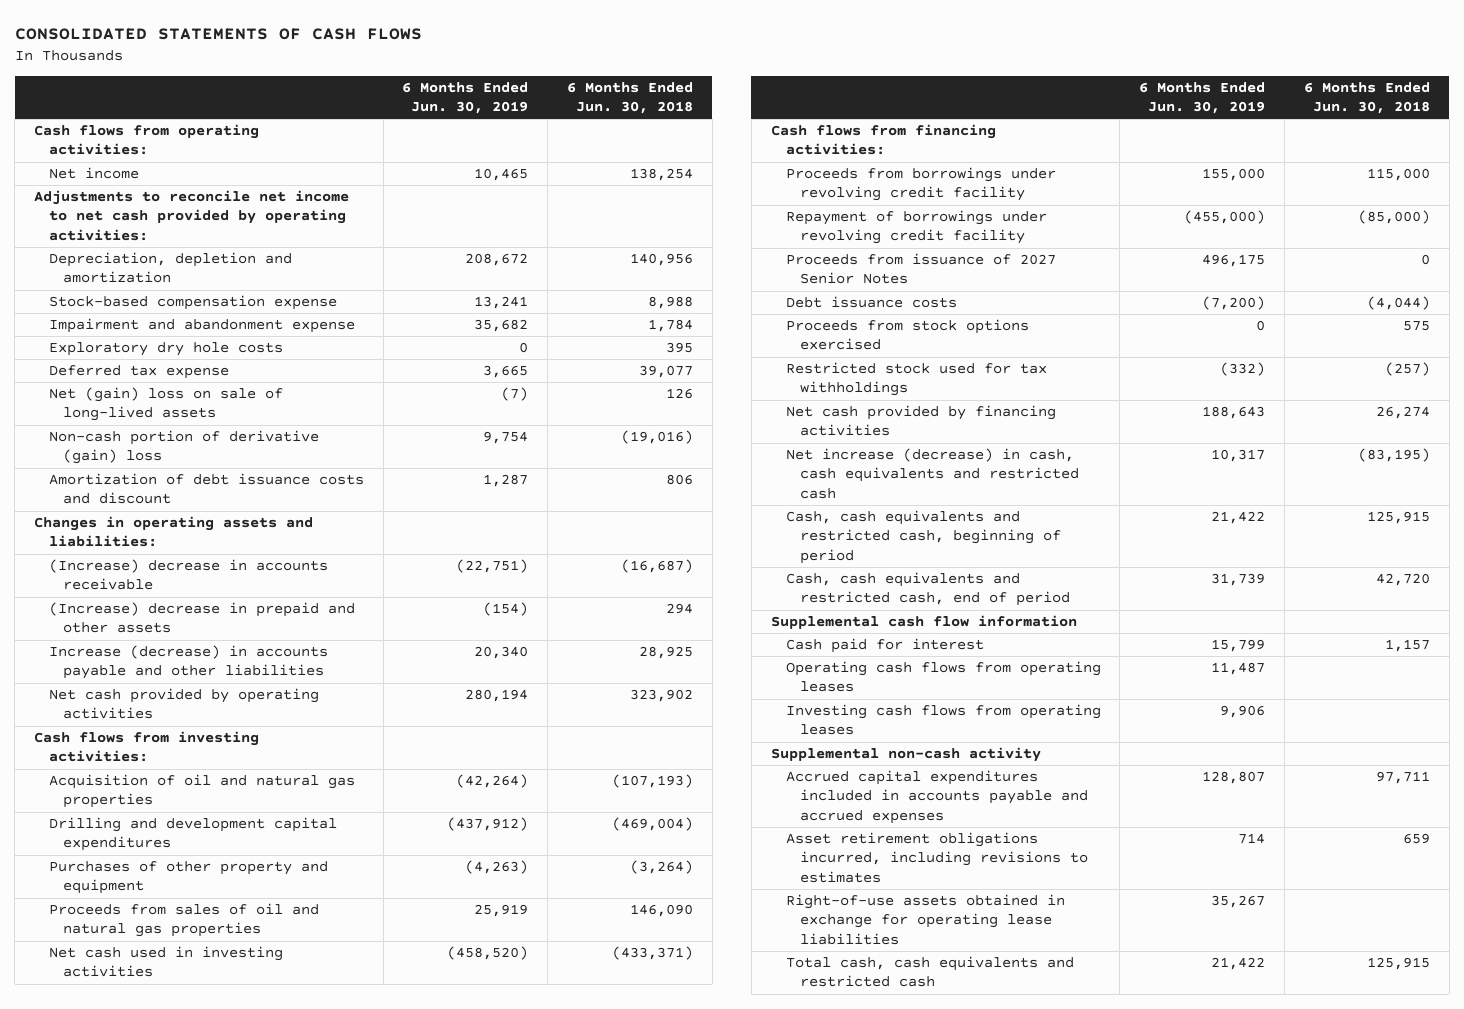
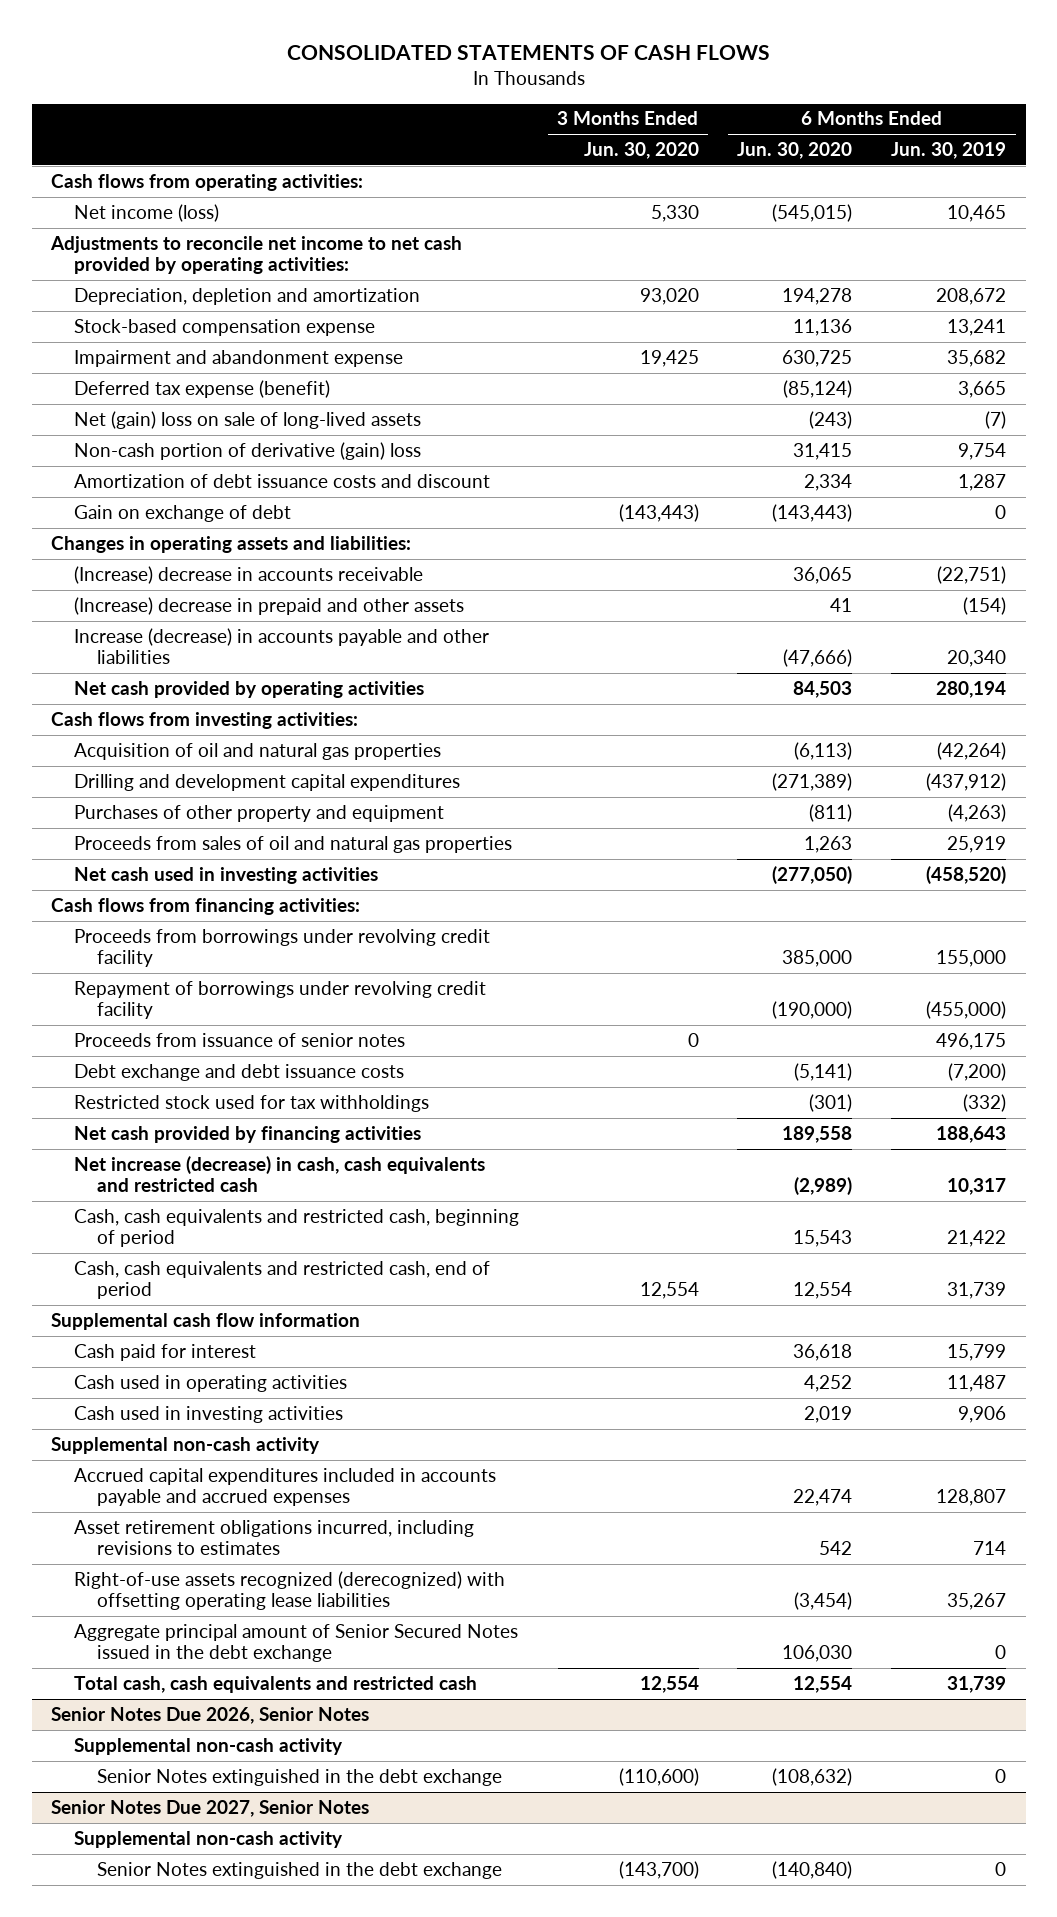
- | 6 Months Ended Jun. 30, 2019 | 6 Months Ended Jun. 30, 2018
+ | 3 Months Ended Jun. 30, 2020 | 6 Months Ended Jun. 30, 2020 | 6 Months Ended Jun. 30, 2019
- Net income | 10,465 | 138,254
+ Net income (loss) | 5,330 | (545,015) | 10,465
- Exploratory dry hole costs | 0 | 395
- Deferred tax expense | 3,665 | 39,077
+ Deferred tax expense (benefit) | | (85,124) | 3,665
+ Gain on exchange of debt | (143,443) | (143,443) | 0
- Proceeds from issuance of 2027 Senior Notes | 496,175 | 0
- Debt issuance costs | (7,200) | (4,044)
- Proceeds from stock options exercised | 0 | 575
+ Proceeds from issuance of senior notes | 0 | | 496,175
+ Debt exchange and debt issuance costs | | (5,141) | (7,200)
- Operating cash flows from operating leases | 11,487 |
- Investing cash flows from operating leases | 9,906 |
+ Cash used in operating activities | | 4,252 | 11,487
+ Cash used in investing activities | | 2,019 | 9,906
- Right-of-use assets obtained in exchange for operating lease liabilities | 35,267 |
- Total cash, cash equivalents and restricted cash | 21,422 | 125,915
+ Right-of-use assets recognized (derecognized) with offsetting operating lease liabilities | | (3,454) | 35,267
+ Aggregate principal amount of Senior Secured Notes issued in the debt exchange | | 106,030 | 0
+ Total cash, cash equivalents and restricted cash | 12,554 | 12,554 | 31,739
+ Senior Notes Due 2026, Senior Notes
+ Supplemental non-cash activity
+ Senior Notes extinguished in the debt exchange | (110,600) | (108,632) | 0
+ Senior Notes Due 2027, Senior Notes
+ Supplemental non-cash activity
+ Senior Notes extinguished in the debt exchange | (143,700) | (140,840) | 0

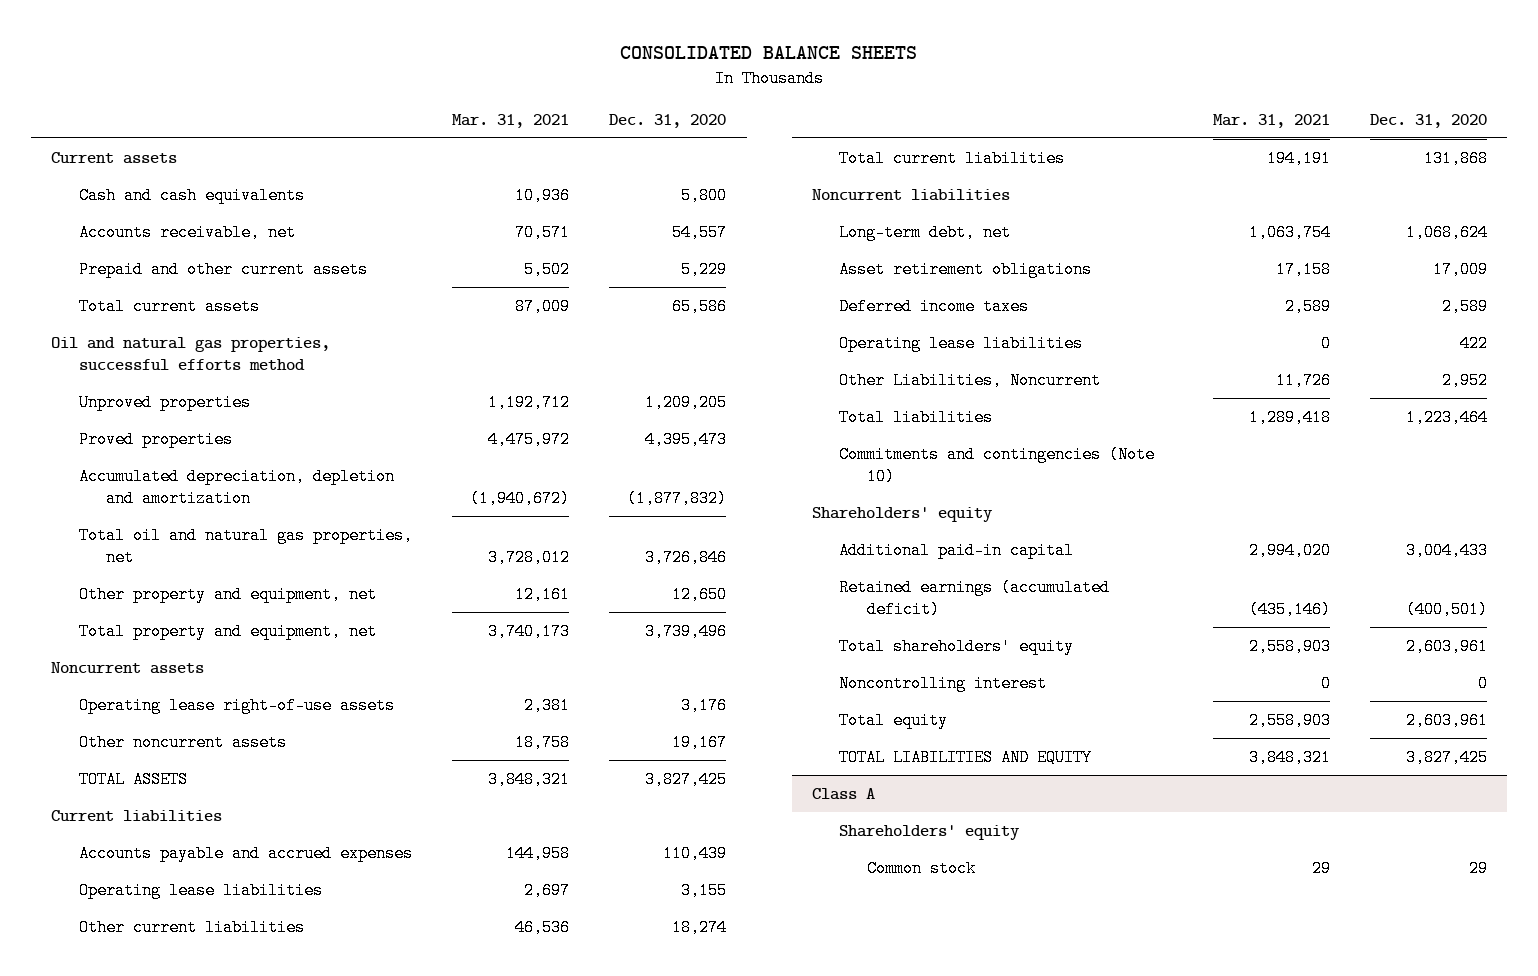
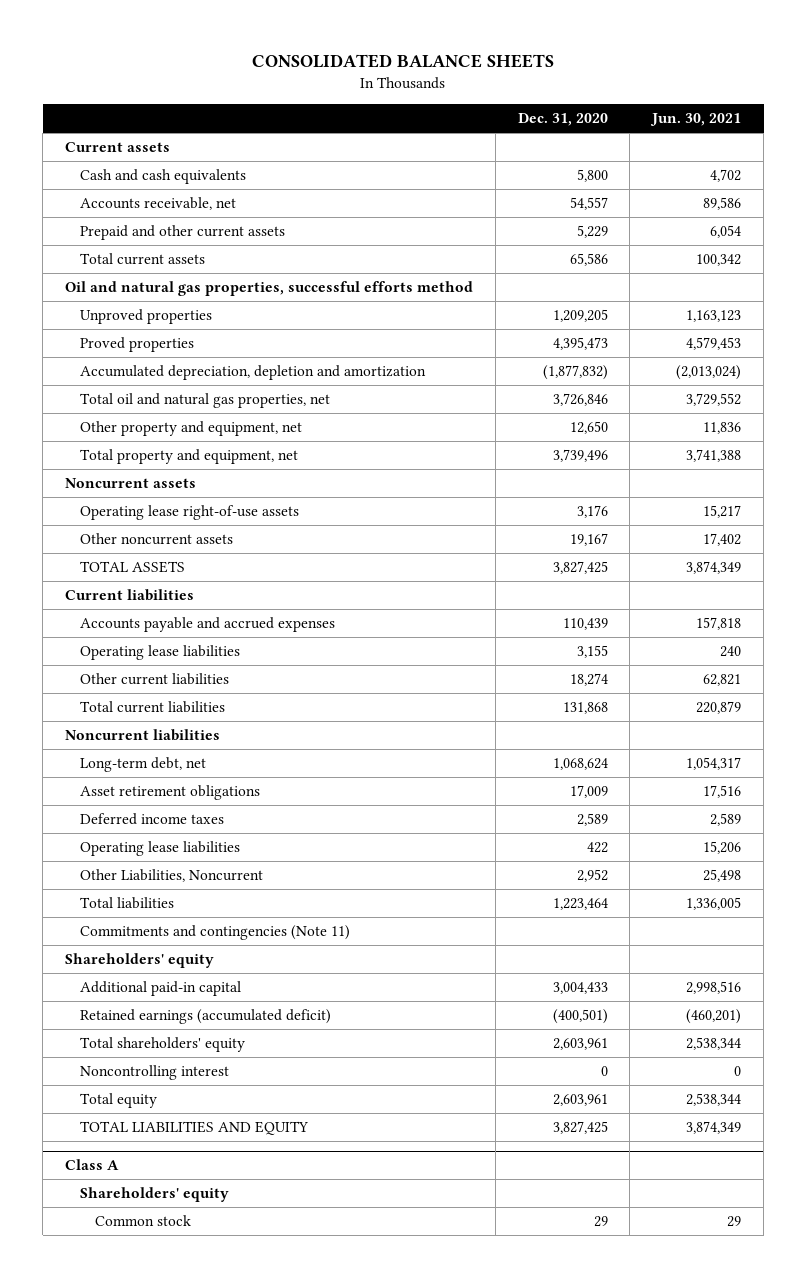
- | Mar. 31, 2021 | Dec. 31, 2020
+ | Dec. 31, 2020 | Jun. 30, 2021
- Commitments and contingencies (Note 10)
+ Commitments and contingencies (Note 11)

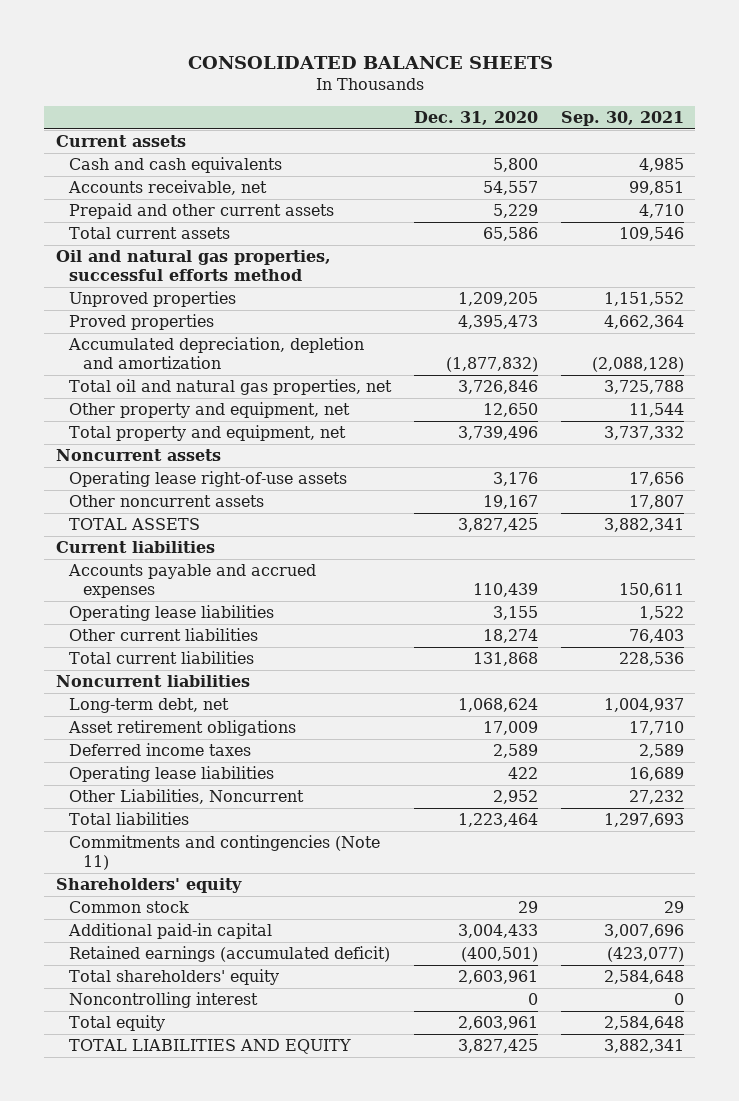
- | Dec. 31, 2020 | Jun. 30, 2021
+ | Dec. 31, 2020 | Sep. 30, 2021
+ Common stock | 29 | 29
- Class A
- Shareholders' equity
- Common stock | 29 | 29

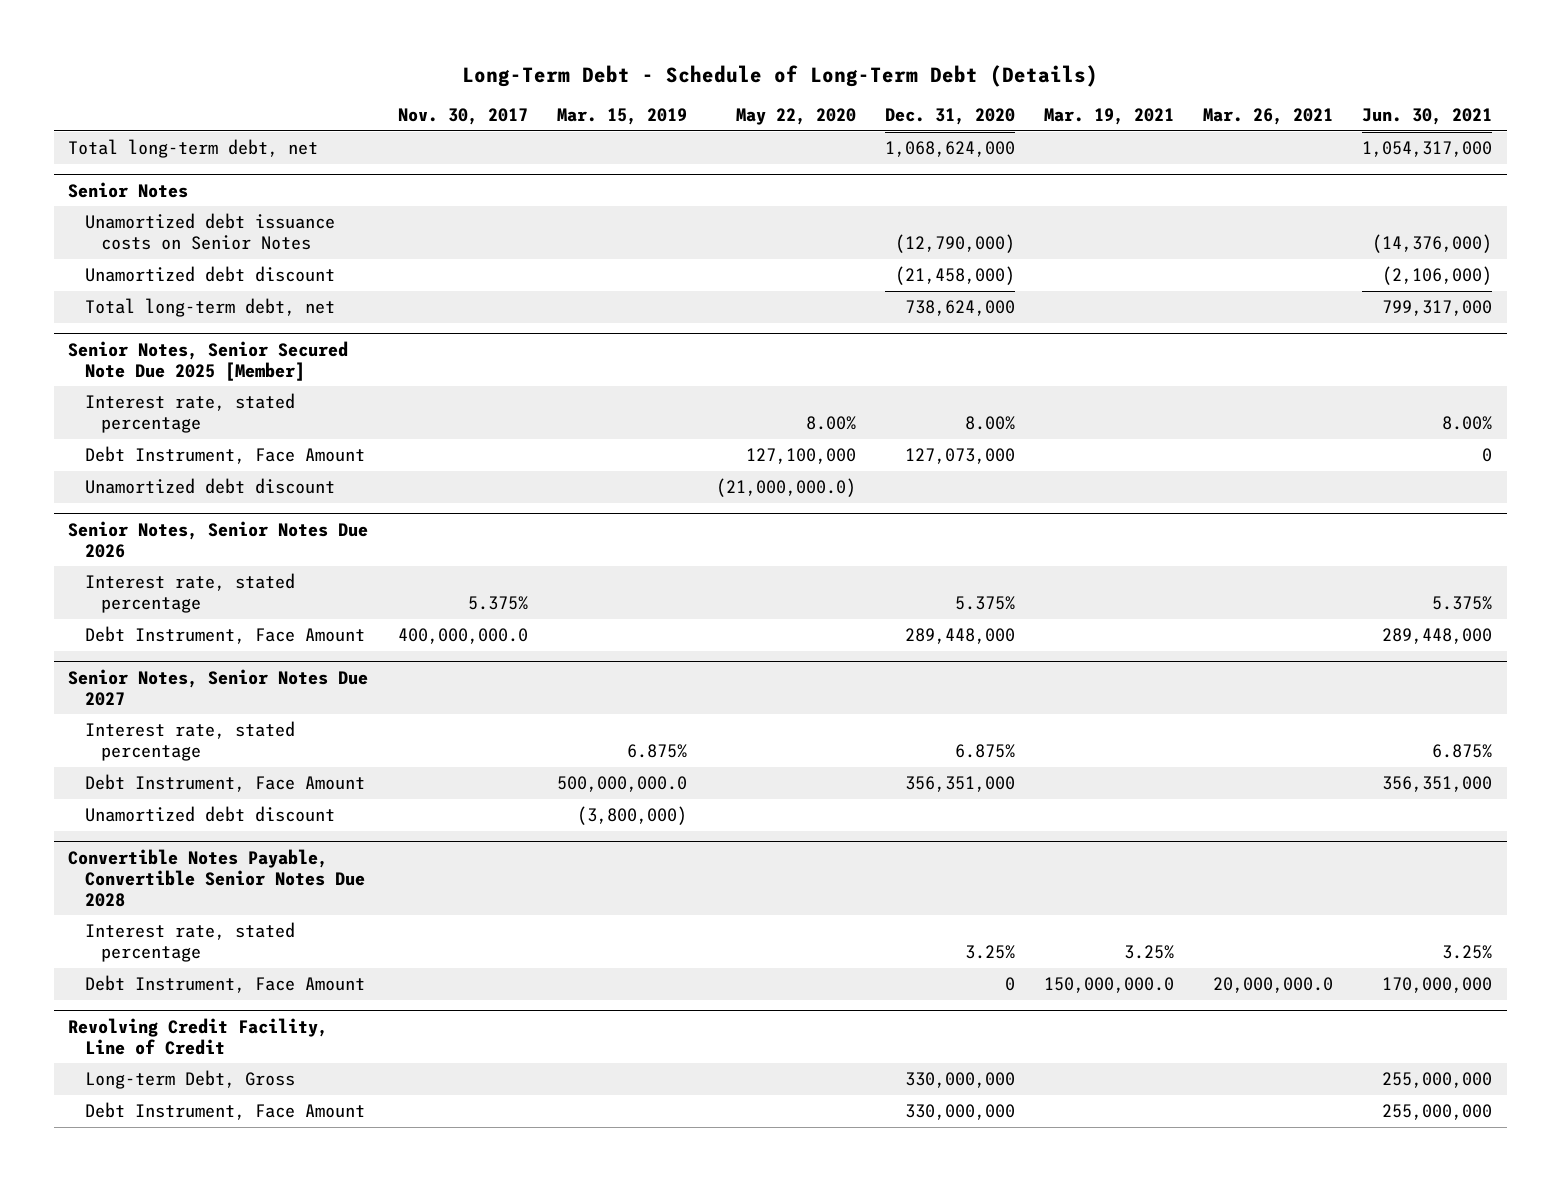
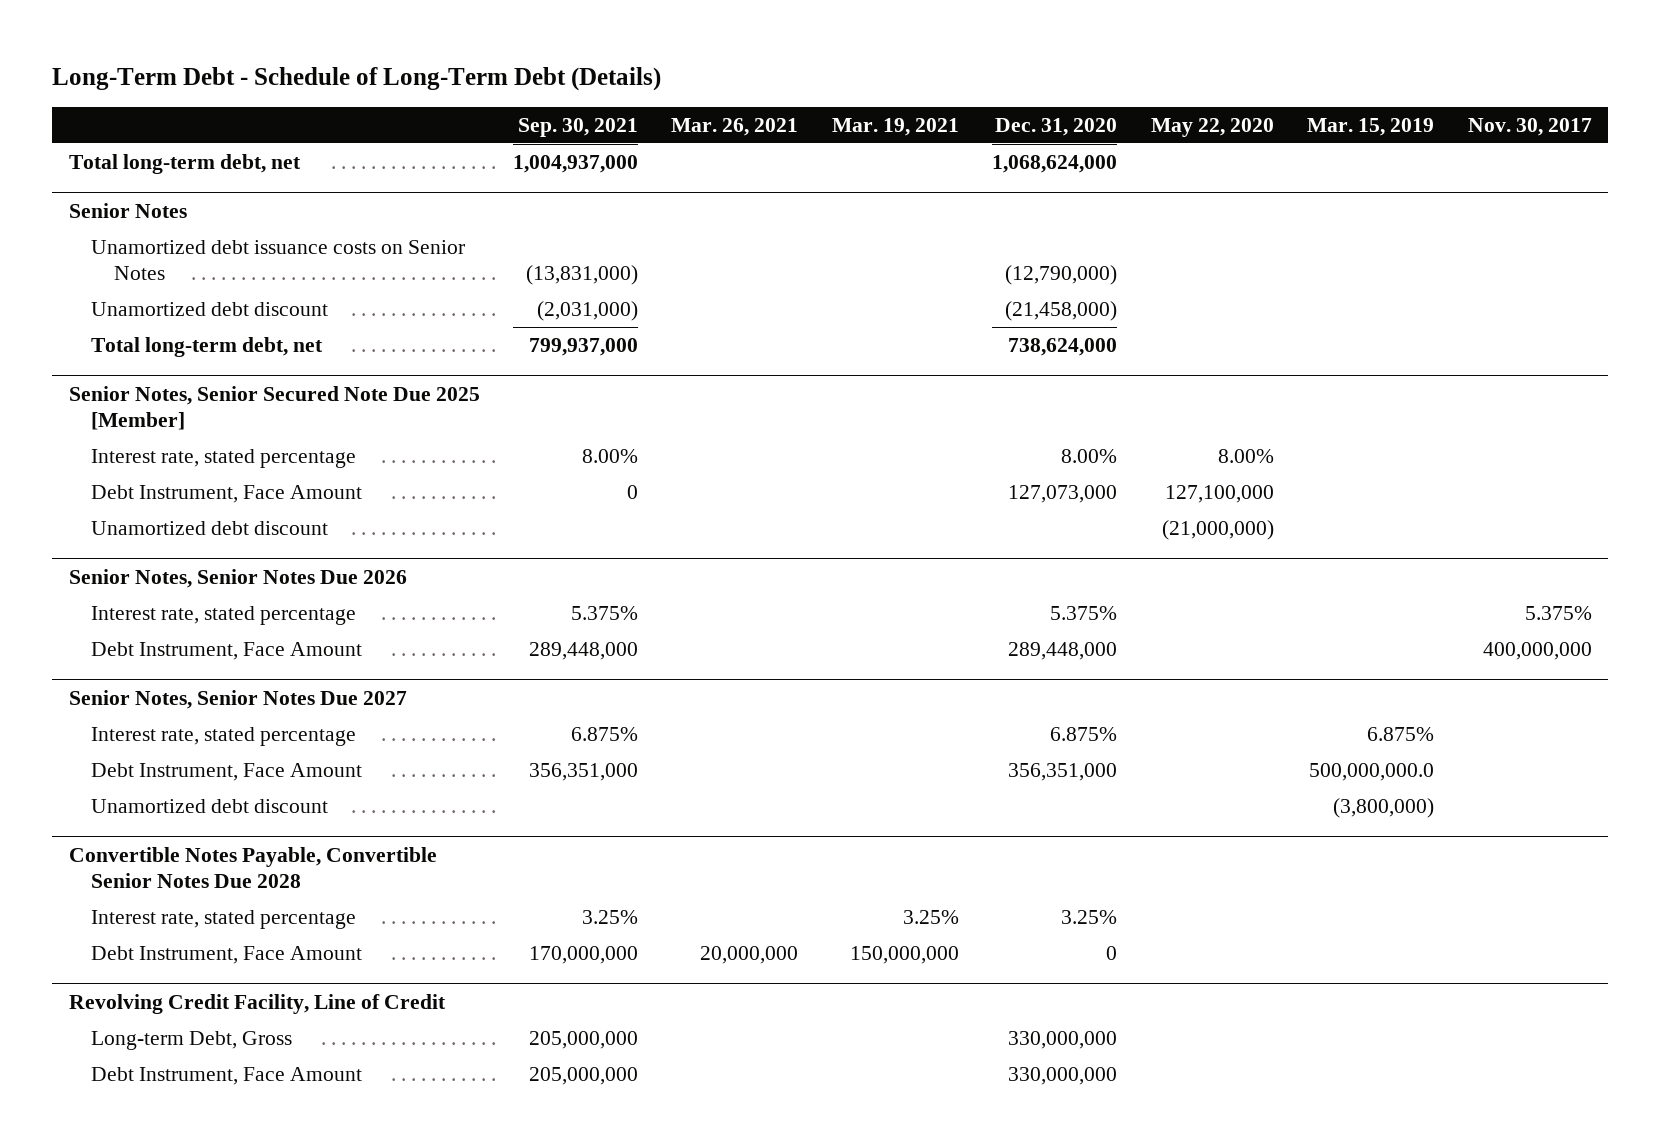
- | Nov. 30, 2017 | Mar. 15, 2019 | May 22, 2020 | Dec. 31, 2020 | Mar. 19, 2021 | Mar. 26, 2021 | Jun. 30, 2021
+ | Sep. 30, 2021 | Mar. 26, 2021 | Mar. 19, 2021 | Dec. 31, 2020 | May 22, 2020 | Mar. 15, 2019 | Nov. 30, 2017
@ Senior Notes, Senior Secured Note Due 2025 [Member]
- Unamortized debt discount | | | (21,000,000.0) | | | |
+ Unamortized debt discount | | | | | (21,000,000) | |
@ Senior Notes, Senior Notes Due 2026
- Debt Instrument, Face Amount | 400,000,000.0 | | | 289,448,000 | | | 289,448,000
+ Debt Instrument, Face Amount | 289,448,000 | | | 289,448,000 | | | 400,000,000
@ Convertible Notes Payable, Convertible Senior Notes Due 2028
- Debt Instrument, Face Amount | | | | 0 | 150,000,000.0 | 20,000,000.0 | 170,000,000
+ Debt Instrument, Face Amount | 170,000,000 | 20,000,000 | 150,000,000 | 0 | | |

